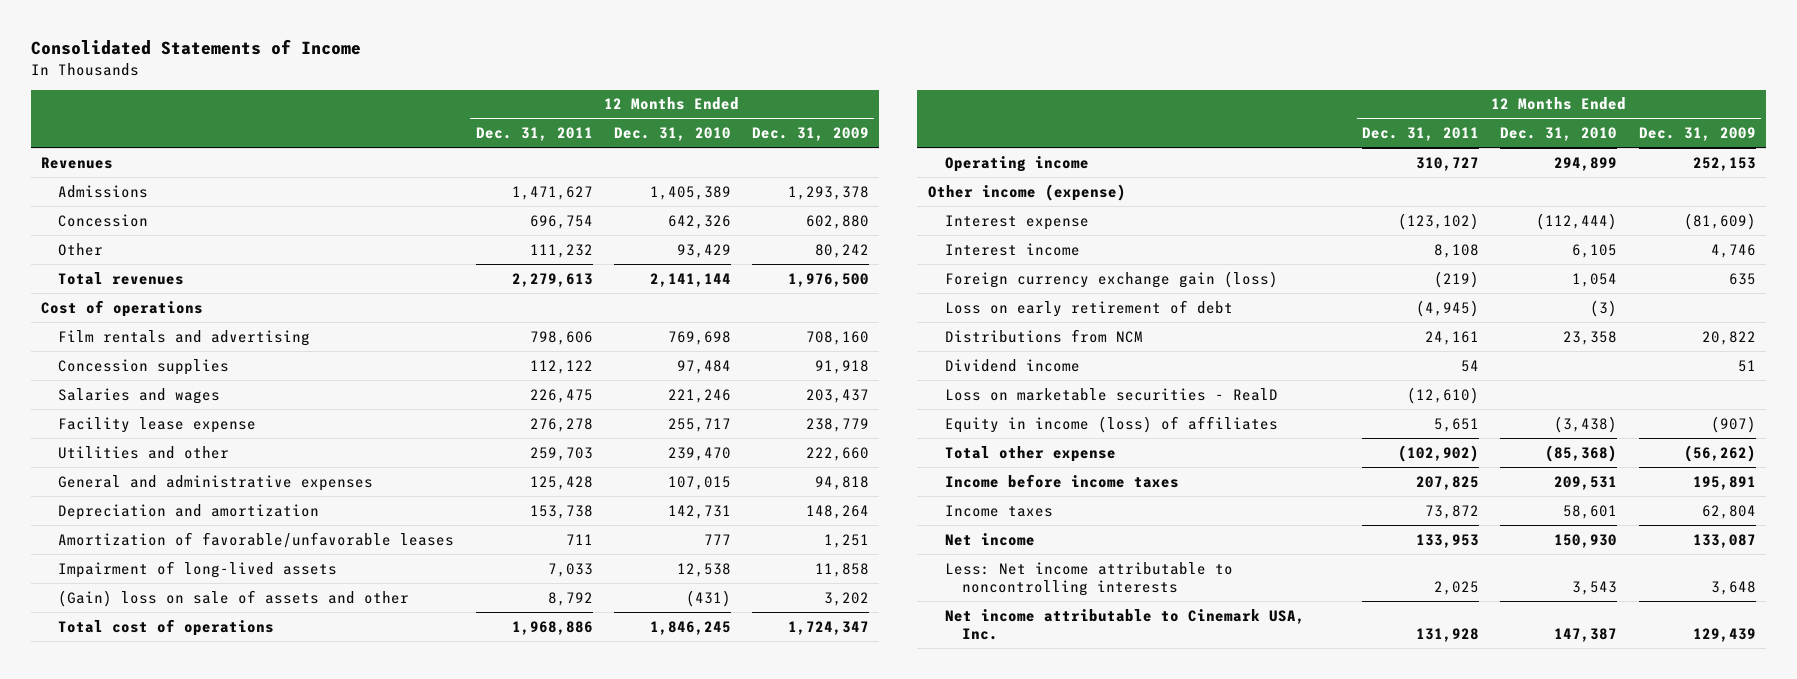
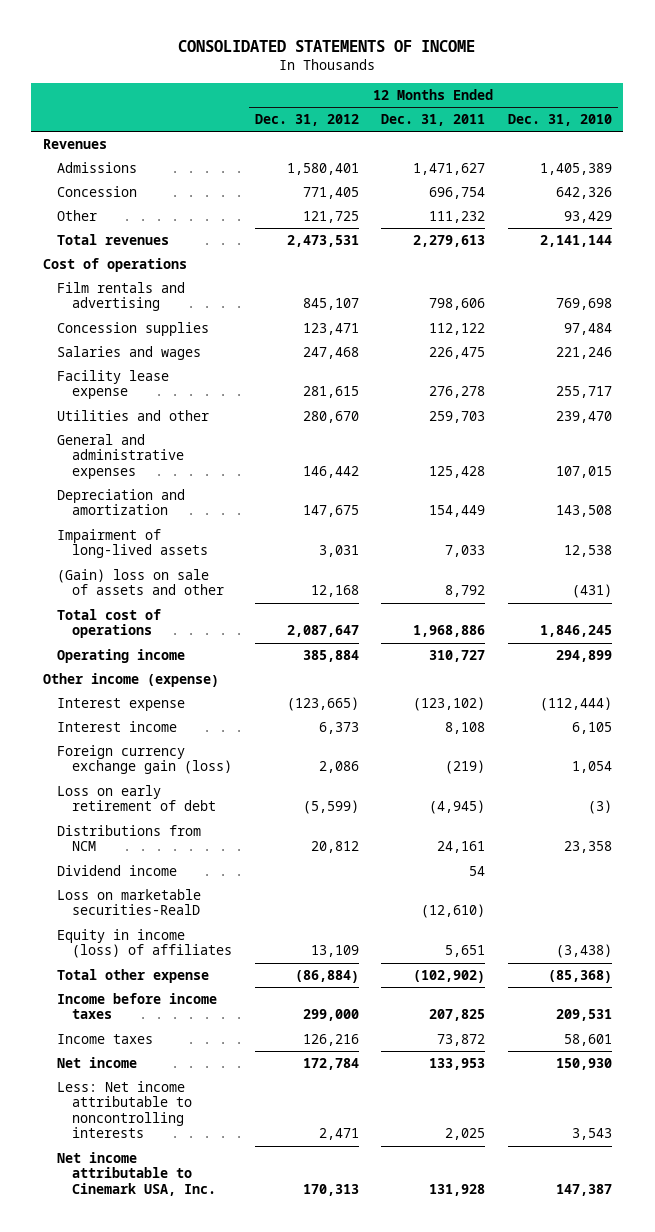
- Consolidated Statements of Income
+ CONSOLIDATED STATEMENTS OF INCOME
- | 12 Months Ended Dec. 31, 2011 | 12 Months Ended Dec. 31, 2010 | 12 Months Ended Dec. 31, 2009
+ | 12 Months Ended Dec. 31, 2012 | 12 Months Ended Dec. 31, 2011 | 12 Months Ended Dec. 31, 2010
- Depreciation and amortization | 153,738 | 142,731 | 148,264
- Amortization of favorable/unfavorable leases | 711 | 777 | 1,251
+ Depreciation and amortization | 147,675 | 154,449 | 143,508
- Loss on marketable securities - RealD | (12,610) | |
+ Loss on marketable securities-RealD | | (12,610) |

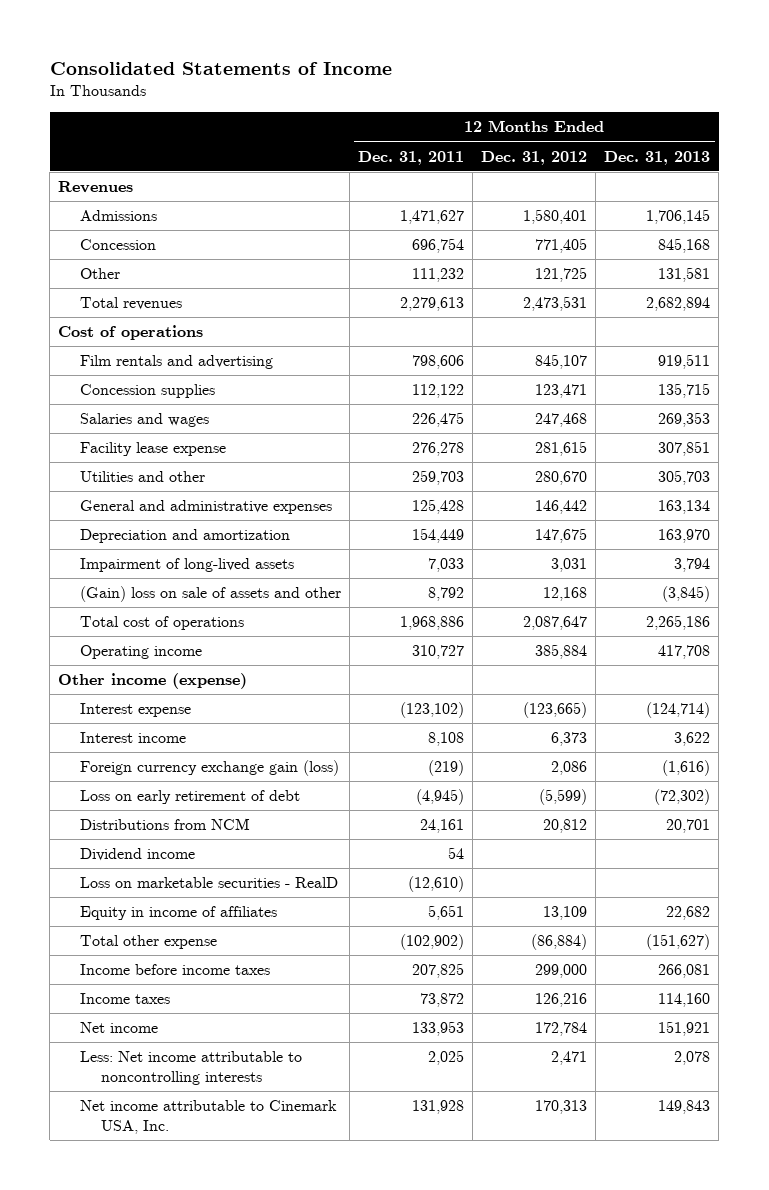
- CONSOLIDATED STATEMENTS OF INCOME
+ Consolidated Statements of Income
- | 12 Months Ended Dec. 31, 2012 | 12 Months Ended Dec. 31, 2011 | 12 Months Ended Dec. 31, 2010
+ | 12 Months Ended Dec. 31, 2011 | 12 Months Ended Dec. 31, 2012 | 12 Months Ended Dec. 31, 2013
- Loss on marketable securities-RealD | | (12,610) |
- Equity in income (loss) of affiliates | 13,109 | 5,651 | (3,438)
+ Loss on marketable securities - RealD | (12,610) | |
+ Equity in income of affiliates | 5,651 | 13,109 | 22,682

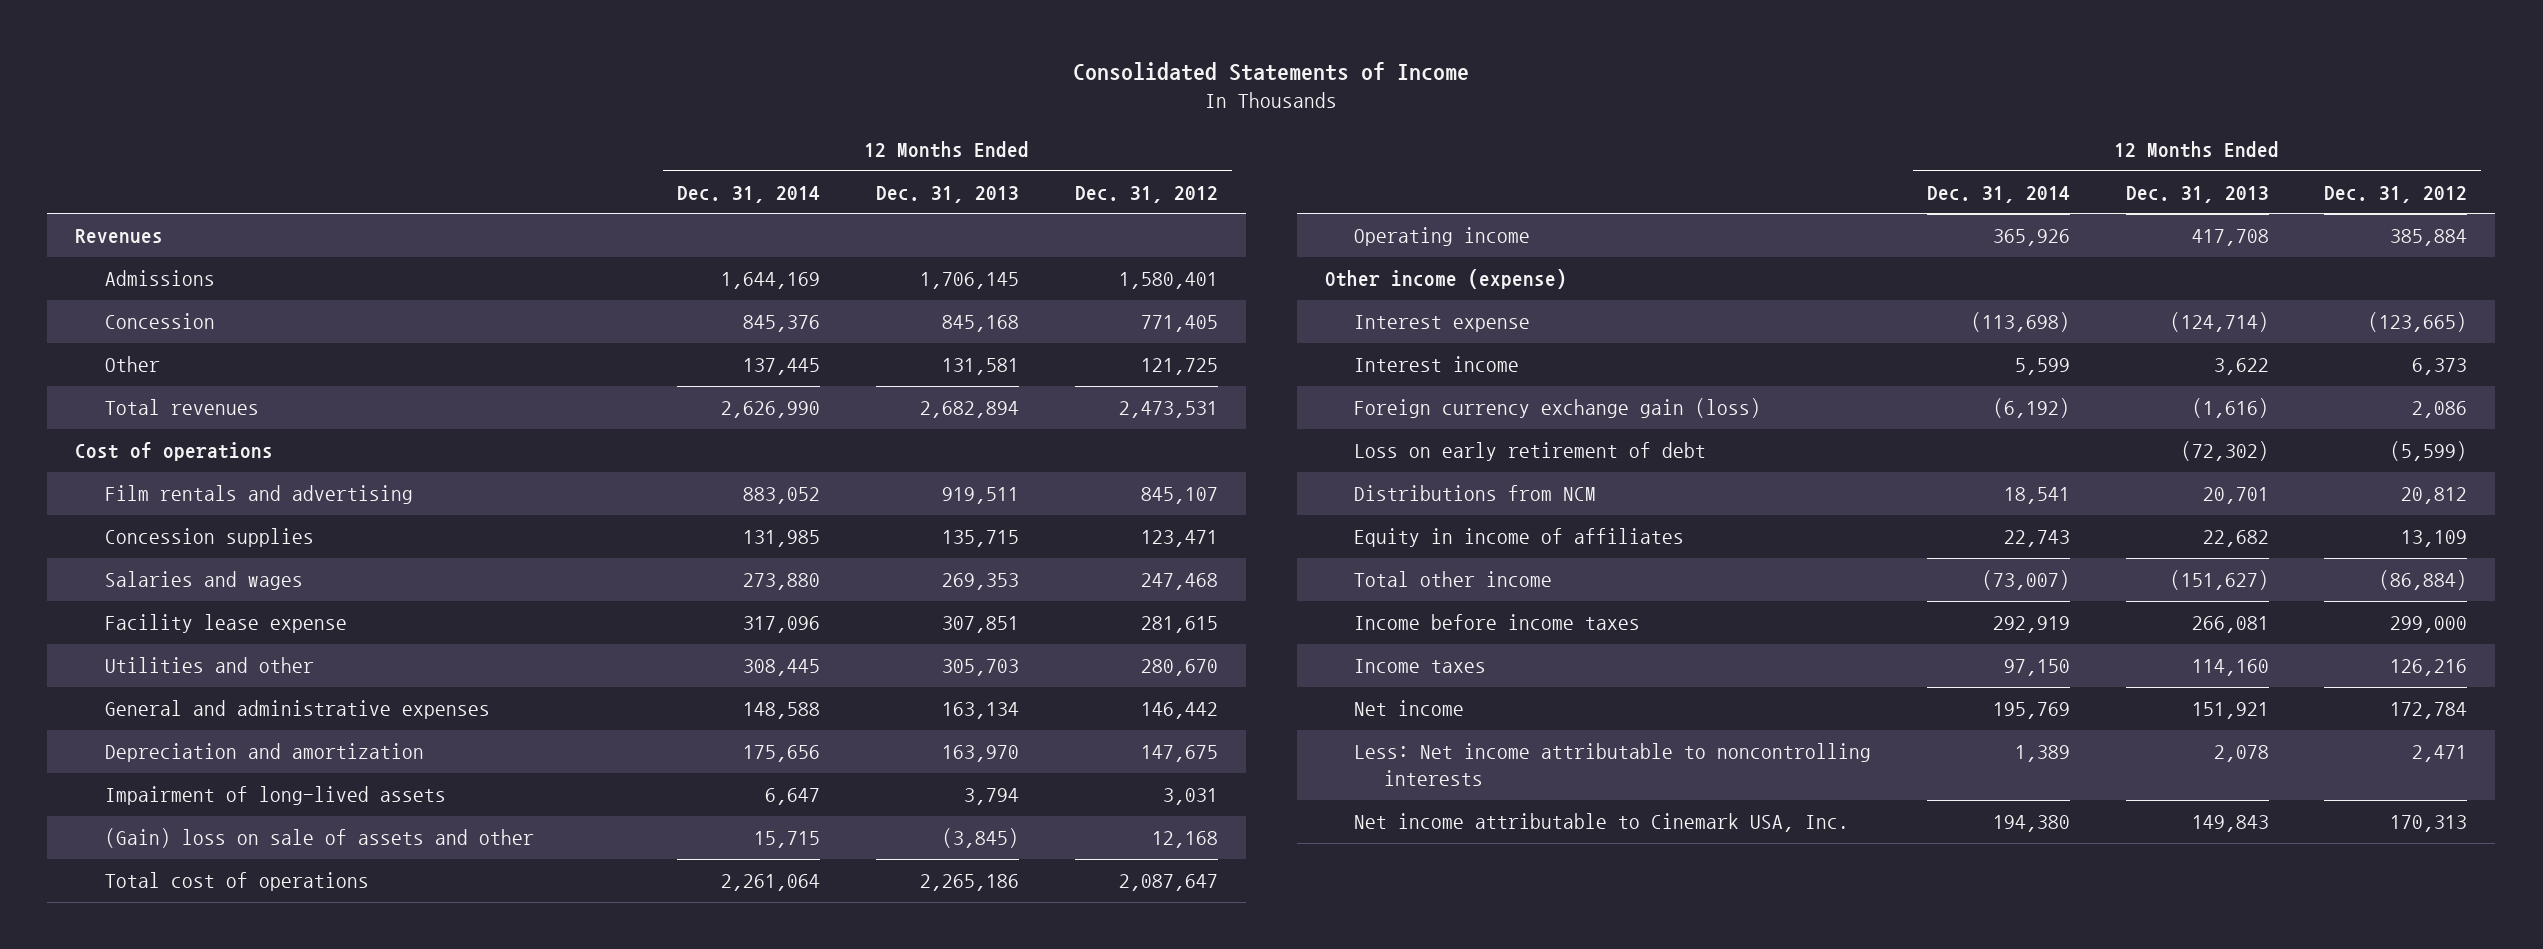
- | 12 Months Ended Dec. 31, 2011 | 12 Months Ended Dec. 31, 2012 | 12 Months Ended Dec. 31, 2013
+ | 12 Months Ended Dec. 31, 2014 | 12 Months Ended Dec. 31, 2013 | 12 Months Ended Dec. 31, 2012
- Dividend income | 54 | |
- Loss on marketable securities - RealD | (12,610) | |
- Total other expense | (102,902) | (86,884) | (151,627)
+ Total other income | (73,007) | (151,627) | (86,884)

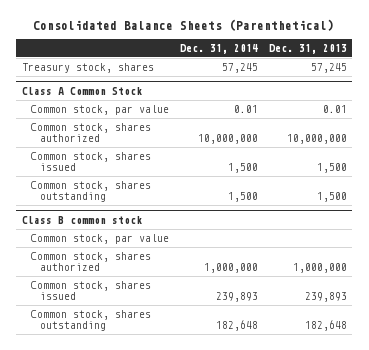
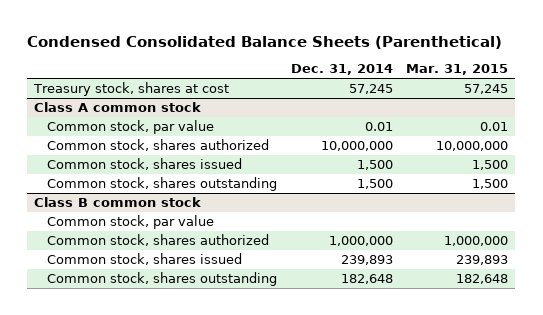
- Consolidated Balance Sheets (Parenthetical)
+ Condensed Consolidated Balance Sheets (Parenthetical)
- | Dec. 31, 2014 | Dec. 31, 2013
+ | Dec. 31, 2014 | Mar. 31, 2015
- Treasury stock, shares | 57,245 | 57,245
- Class A Common Stock
+ Treasury stock, shares at cost | 57,245 | 57,245
+ Class A common stock

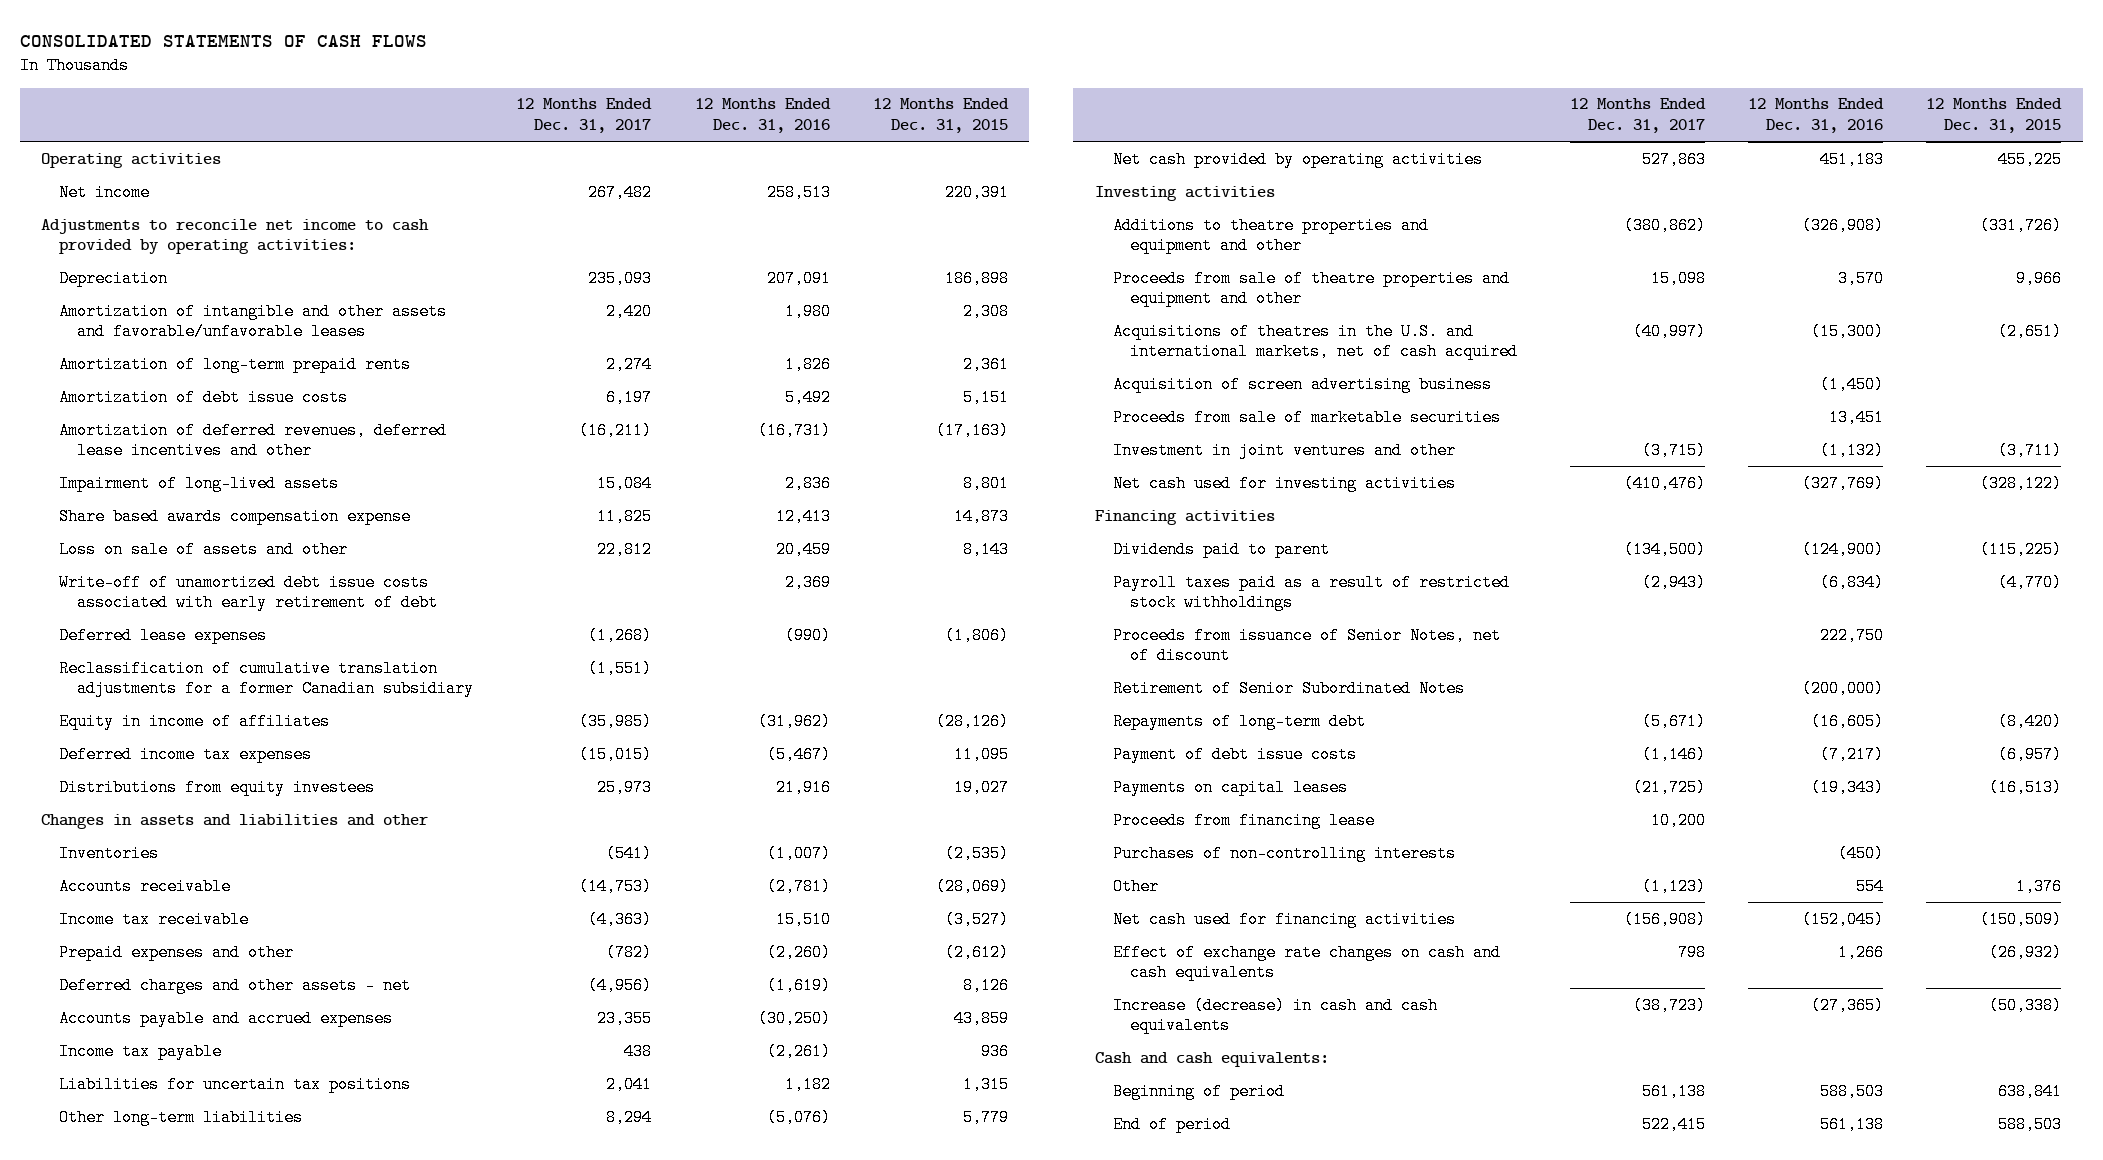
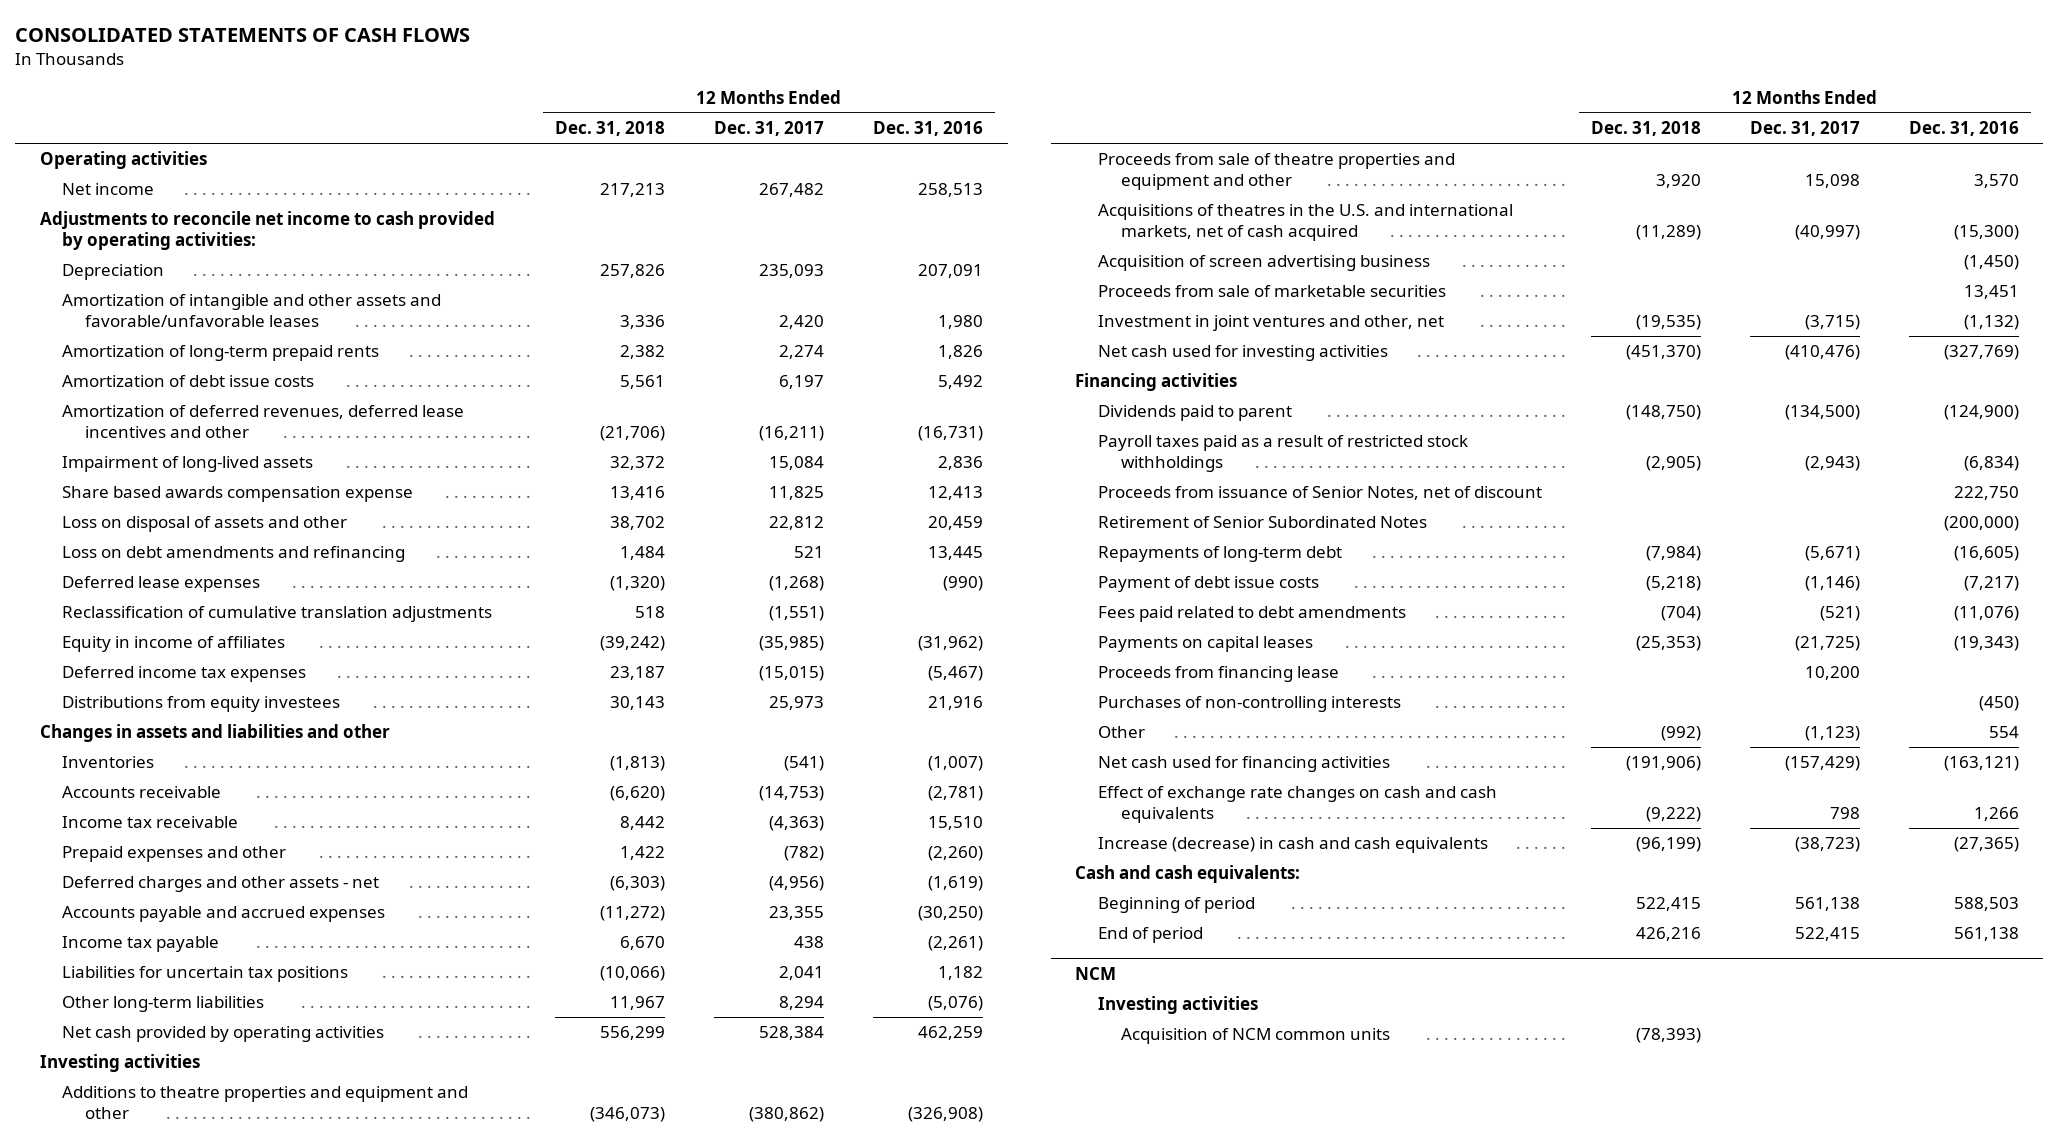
- | 12 Months Ended Dec. 31, 2017 | 12 Months Ended Dec. 31, 2016 | 12 Months Ended Dec. 31, 2015
+ | 12 Months Ended Dec. 31, 2018 | 12 Months Ended Dec. 31, 2017 | 12 Months Ended Dec. 31, 2016
- Loss on sale of assets and other | 22,812 | 20,459 | 8,143
- Write-off of unamortized debt issue costs associated with early retirement of debt | | 2,369 |
+ Loss on disposal of assets and other | 38,702 | 22,812 | 20,459
+ Loss on debt amendments and refinancing | 1,484 | 521 | 13,445
- Reclassification of cumulative translation adjustments for a former Canadian subsidiary | (1,551) | |
+ Reclassification of cumulative translation adjustments | 518 | (1,551) |
- Net cash provided by operating activities | 527,863 | 451,183 | 455,225
+ Net cash provided by operating activities | 556,299 | 528,384 | 462,259
- Investment in joint ventures and other | (3,715) | (1,132) | (3,711)
+ Investment in joint ventures and other, net | (19,535) | (3,715) | (1,132)
+ Fees paid related to debt amendments | (704) | (521) | (11,076)
- Net cash used for financing activities | (156,908) | (152,045) | (150,509)
+ Net cash used for financing activities | (191,906) | (157,429) | (163,121)
+ NCM
+ Investing activities
+ Acquisition of NCM common units | (78,393) | |

